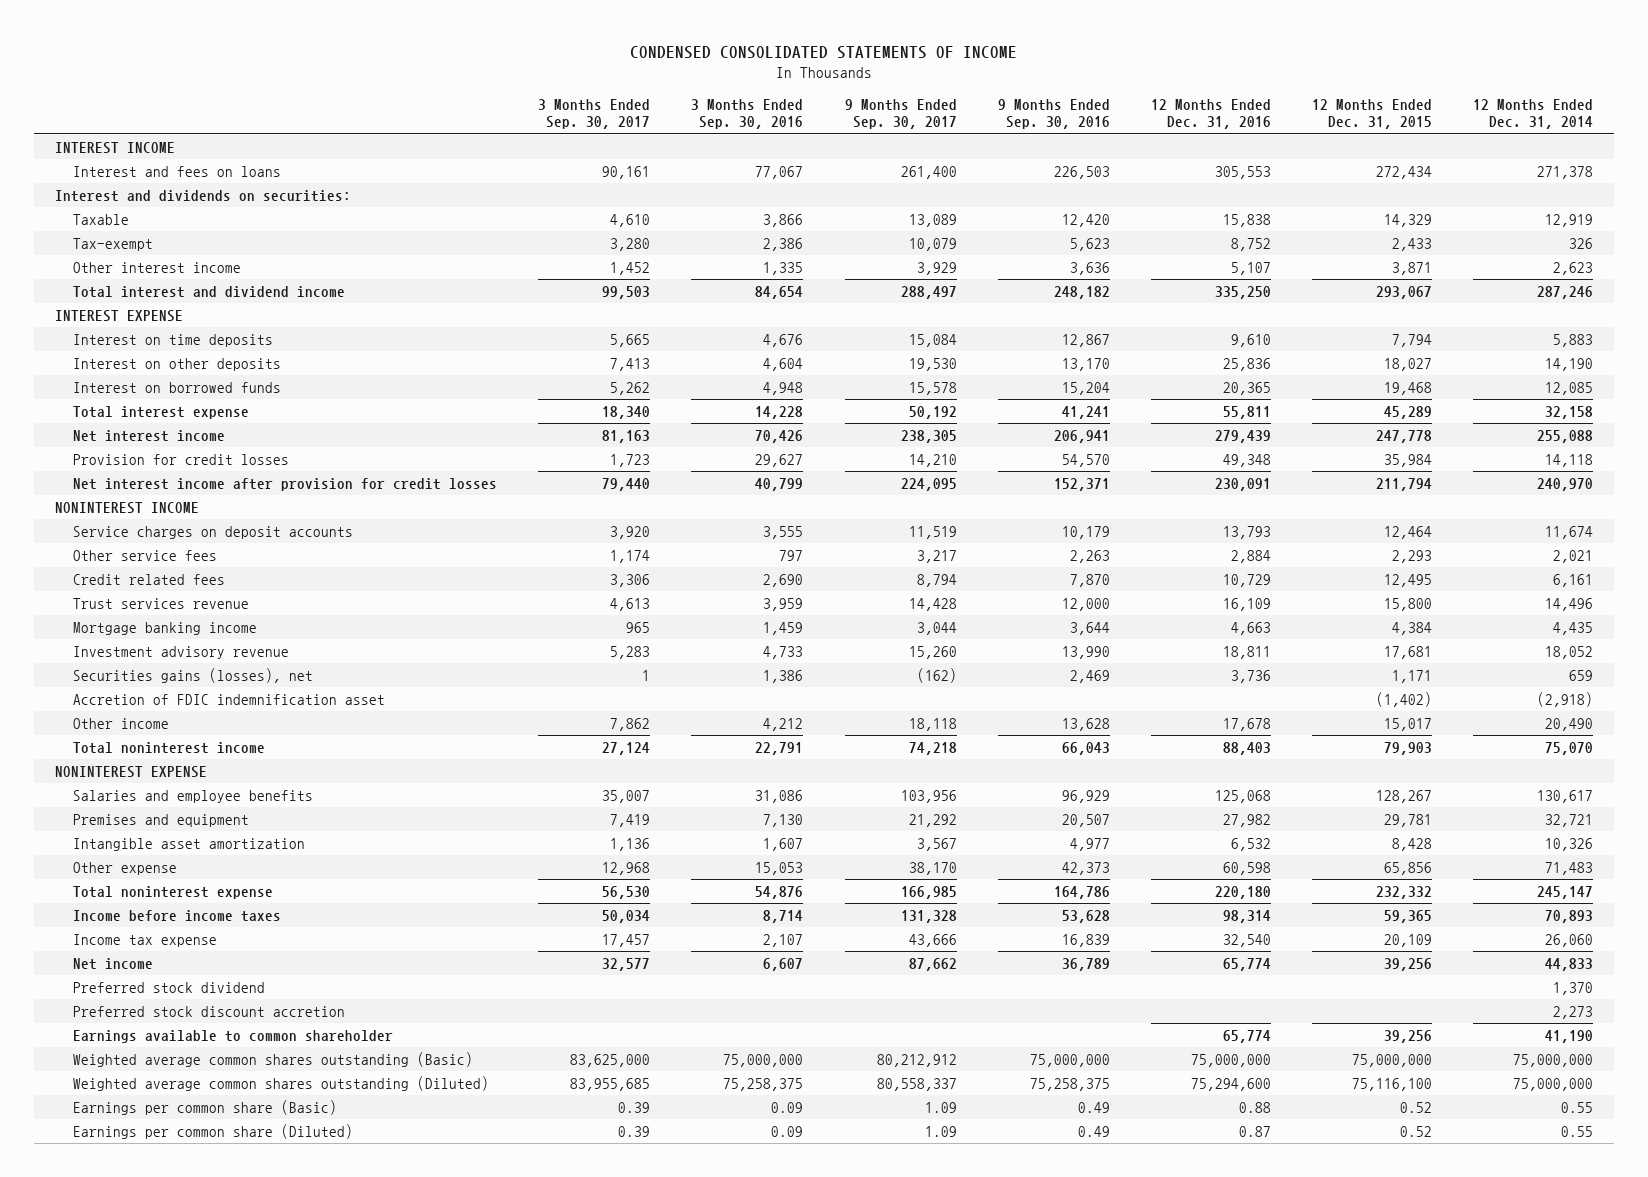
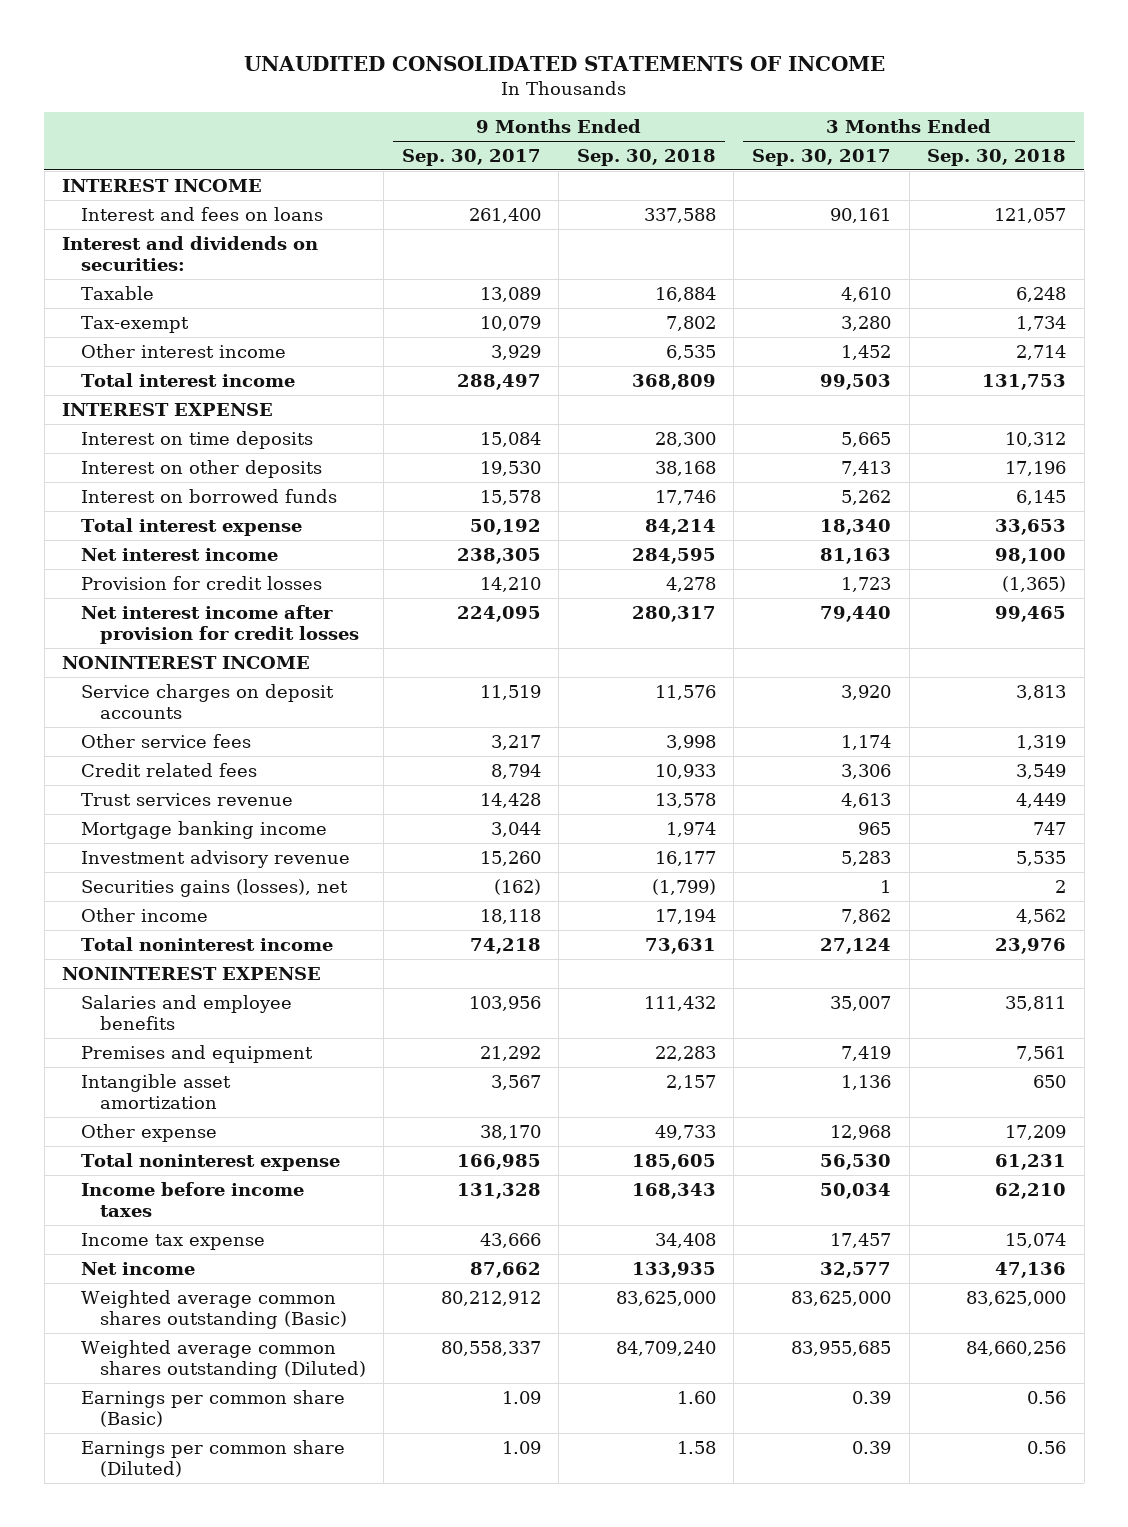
- CONDENSED CONSOLIDATED STATEMENTS OF INCOME
+ UNAUDITED CONSOLIDATED STATEMENTS OF INCOME
- | 3 Months Ended Sep. 30, 2017 | 3 Months Ended Sep. 30, 2016 | 9 Months Ended Sep. 30, 2017 | 9 Months Ended Sep. 30, 2016 | 12 Months Ended Dec. 31, 2016 | 12 Months Ended Dec. 31, 2015 | 12 Months Ended Dec. 31, 2014
+ | 9 Months Ended Sep. 30, 2017 | 9 Months Ended Sep. 30, 2018 | 3 Months Ended Sep. 30, 2017 | 3 Months Ended Sep. 30, 2018
- Total interest and dividend income | 99,503 | 84,654 | 288,497 | 248,182 | 335,250 | 293,067 | 287,246
+ Total interest income | 288,497 | 368,809 | 99,503 | 131,753
- Accretion of FDIC indemnification asset | | | | | | (1,402) | (2,918)
- Preferred stock dividend | | | | | | | 1,370
- Preferred stock discount accretion | | | | | | | 2,273
- Earnings available to common shareholder | | | | | 65,774 | 39,256 | 41,190

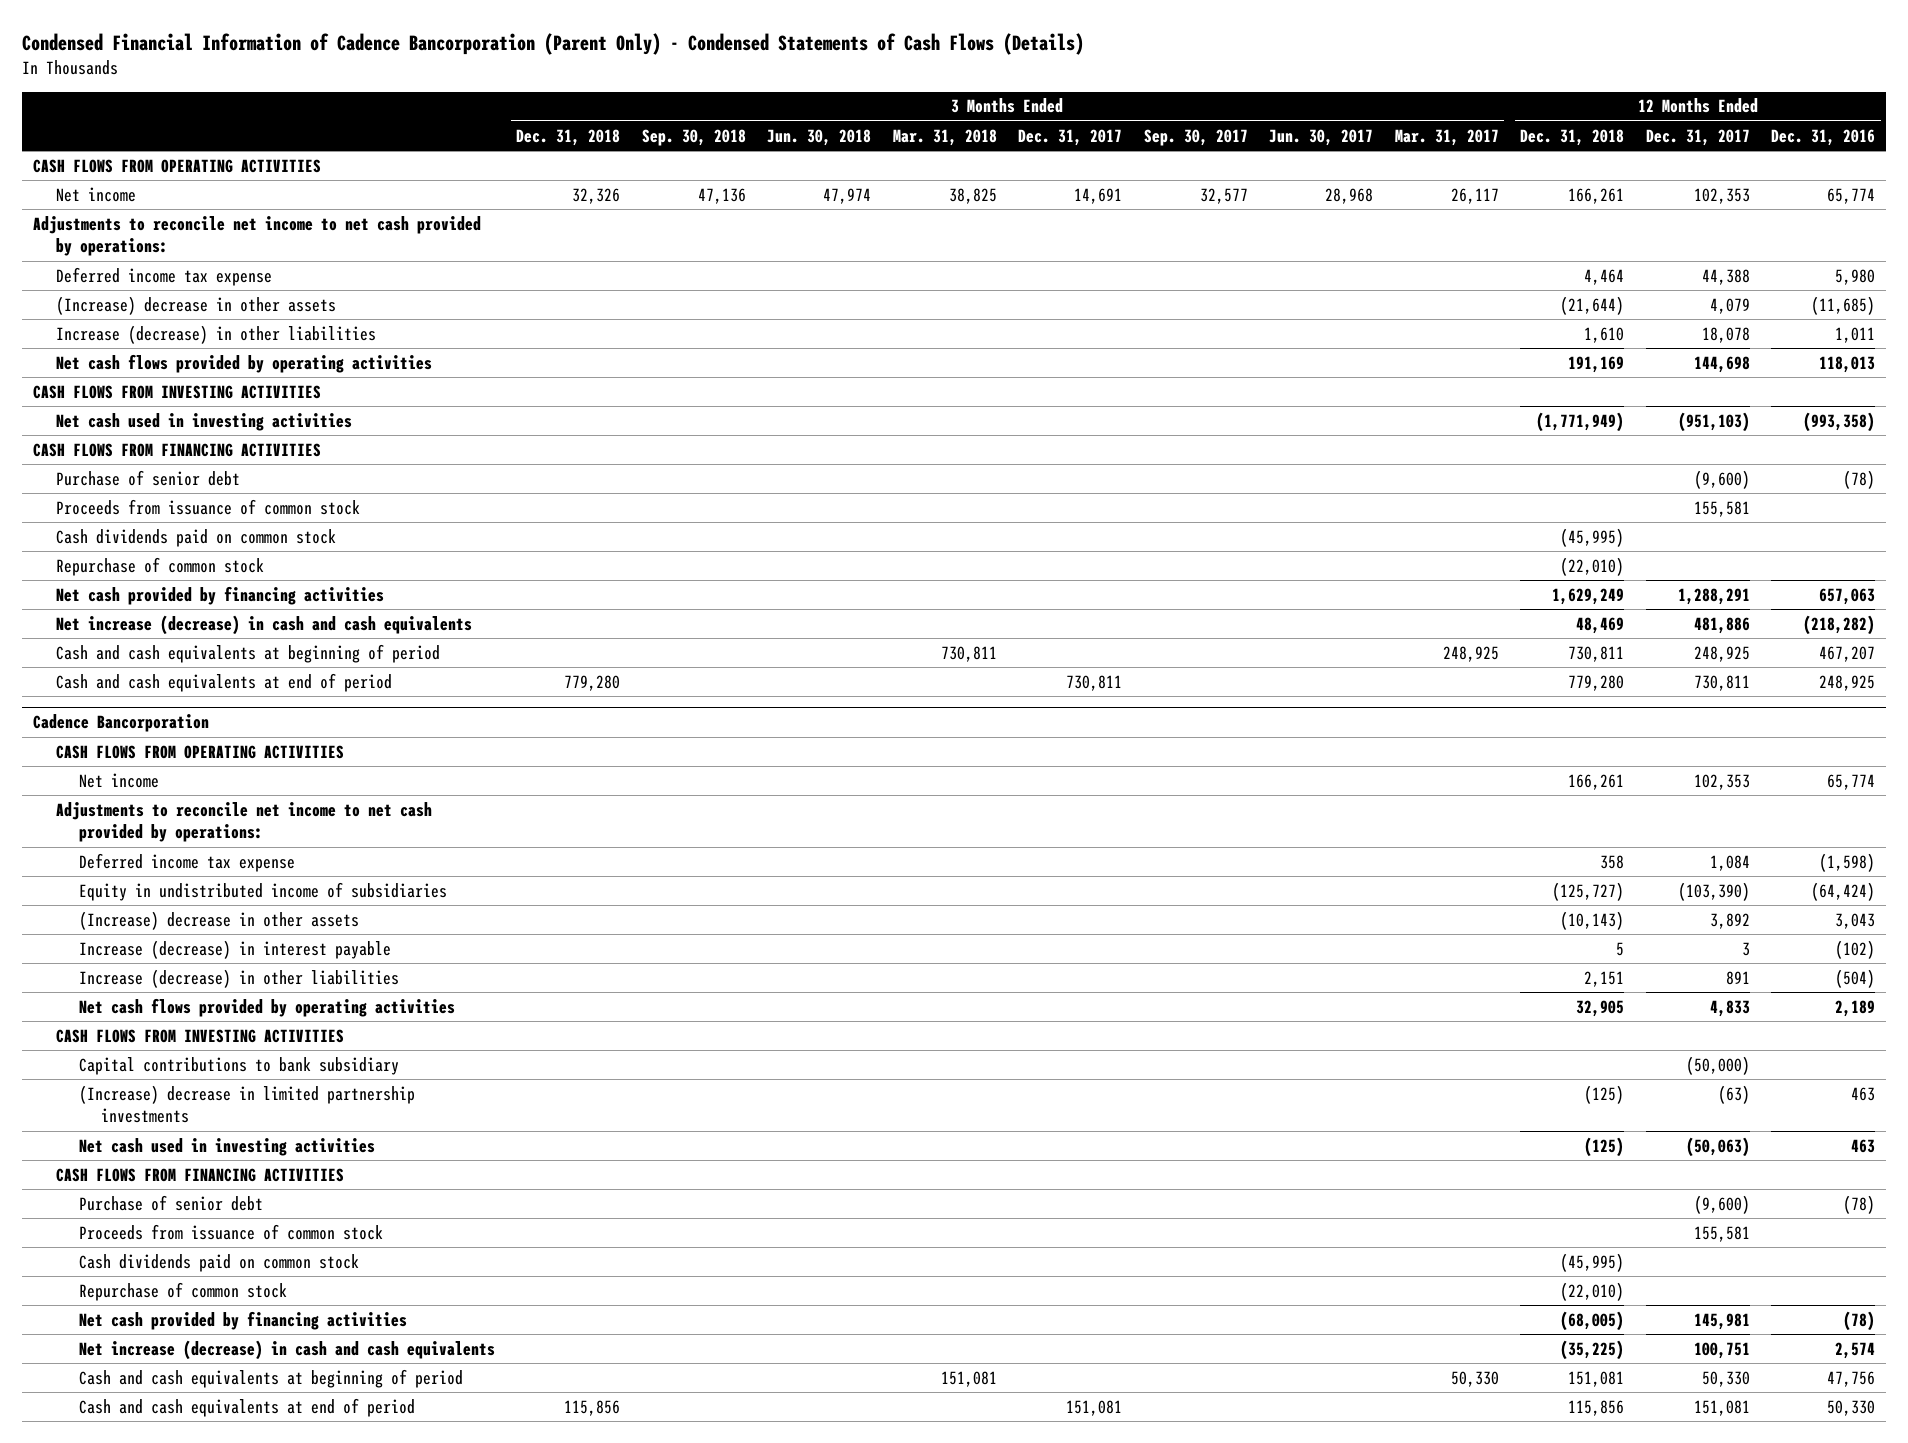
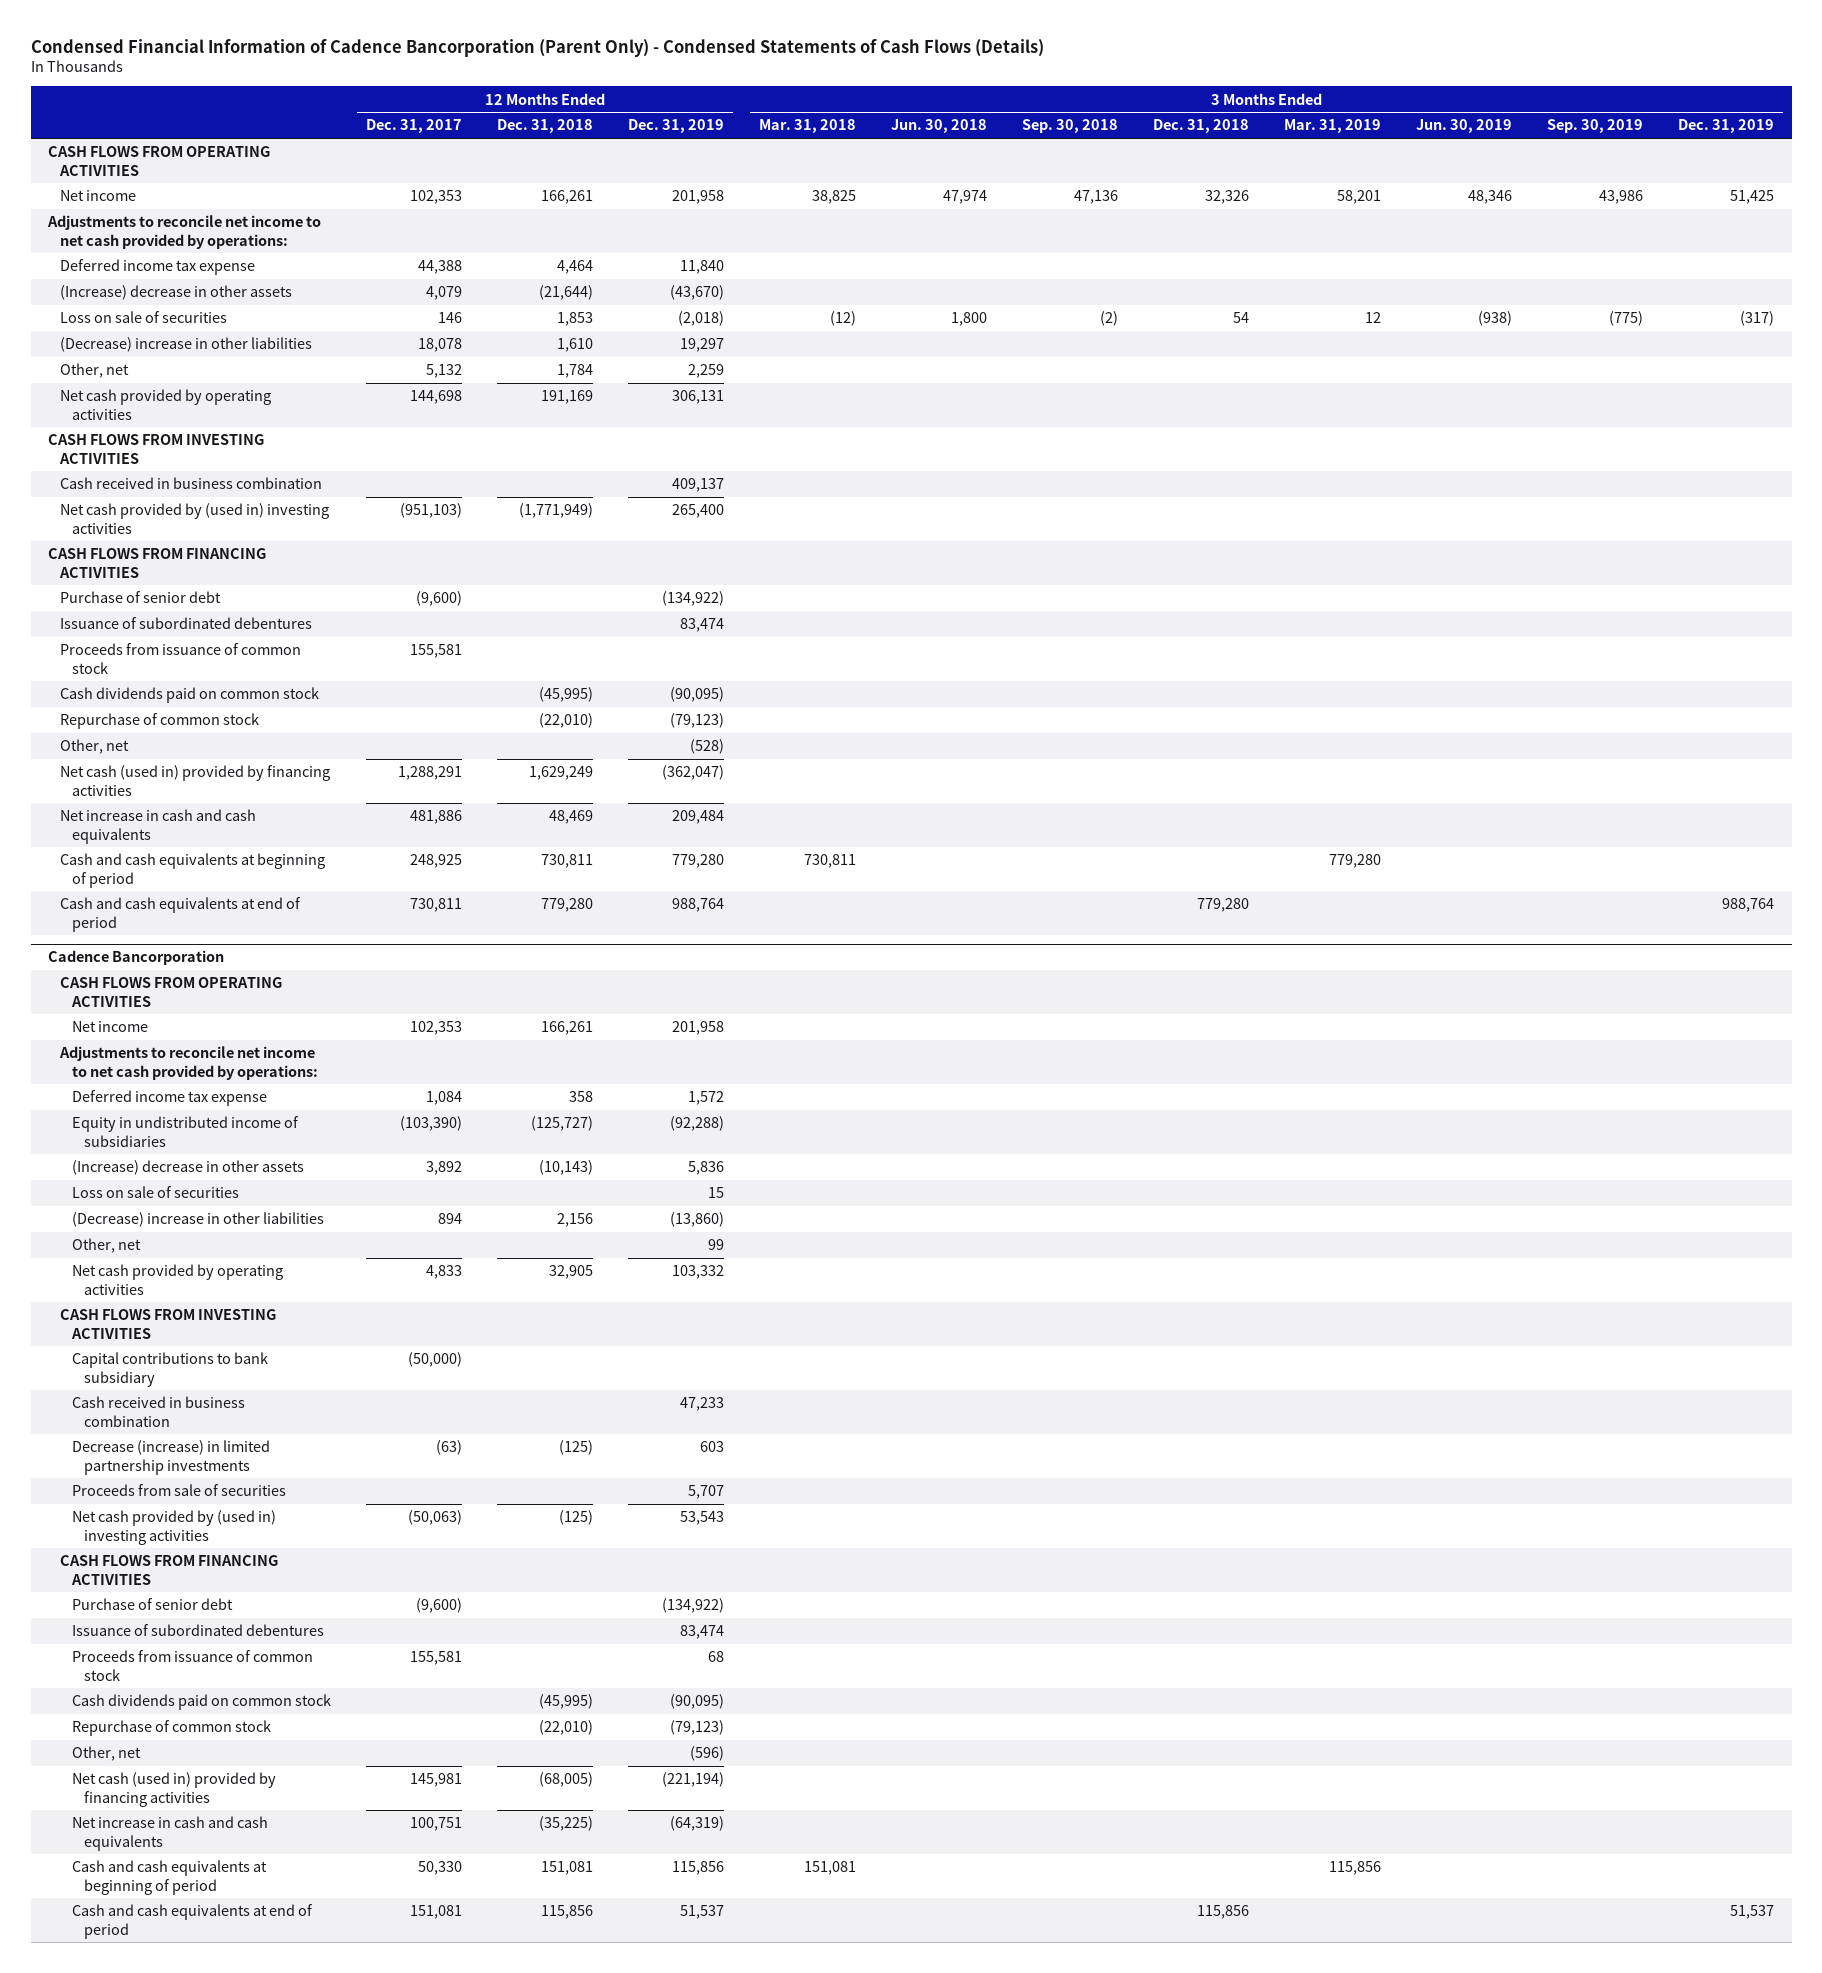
- | 3 Months Ended Dec. 31, 2018 | 3 Months Ended Sep. 30, 2018 | 3 Months Ended Jun. 30, 2018 | 3 Months Ended Mar. 31, 2018 | 3 Months Ended Dec. 31, 2017 | 3 Months Ended Sep. 30, 2017 | 3 Months Ended Jun. 30, 2017 | 3 Months Ended Mar. 31, 2017 | 12 Months Ended Dec. 31, 2018 | 12 Months Ended Dec. 31, 2017 | 12 Months Ended Dec. 31, 2016
+ | 12 Months Ended Dec. 31, 2017 | 12 Months Ended Dec. 31, 2018 | 12 Months Ended Dec. 31, 2019 | 3 Months Ended Mar. 31, 2018 | 3 Months Ended Jun. 30, 2018 | 3 Months Ended Sep. 30, 2018 | 3 Months Ended Dec. 31, 2018 | 3 Months Ended Mar. 31, 2019 | 3 Months Ended Jun. 30, 2019 | 3 Months Ended Sep. 30, 2019 | 3 Months Ended Dec. 31, 2019
- Increase (decrease) in other liabilities | | | | | | | | | 1,610 | 18,078 | 1,011
- Net cash flows provided by operating activities | | | | | | | | | 191,169 | 144,698 | 118,013
+ Loss on sale of securities | 146 | 1,853 | (2,018) | (12) | 1,800 | (2) | 54 | 12 | (938) | (775) | (317)
+ (Decrease) increase in other liabilities | 18,078 | 1,610 | 19,297 | | | | | | | |
+ Other, net | 5,132 | 1,784 | 2,259 | | | | | | | |
+ Net cash provided by operating activities | 144,698 | 191,169 | 306,131 | | | | | | | |
- Net cash used in investing activities | | | | | | | | | (1,771,949) | (951,103) | (993,358)
+ Cash received in business combination | | | 409,137 | | | | | | | |
+ Net cash provided by (used in) investing activities | (951,103) | (1,771,949) | 265,400 | | | | | | | |
+ Issuance of subordinated debentures | | | 83,474 | | | | | | | |
- Net cash provided by financing activities | | | | | | | | | 1,629,249 | 1,288,291 | 657,063
- Net increase (decrease) in cash and cash equivalents | | | | | | | | | 48,469 | 481,886 | (218,282)
+ Other, net | | | (528) | | | | | | | |
+ Net cash (used in) provided by financing activities | 1,288,291 | 1,629,249 | (362,047) | | | | | | | |
+ Net increase in cash and cash equivalents | 481,886 | 48,469 | 209,484 | | | | | | | |
@ Cadence Bancorporation
- Increase (decrease) in interest payable | | | | | | | | | 5 | 3 | (102)
- Increase (decrease) in other liabilities | | | | | | | | | 2,151 | 891 | (504)
- Net cash flows provided by operating activities | | | | | | | | | 32,905 | 4,833 | 2,189
+ Loss on sale of securities | | | 15 | | | | | | | |
+ (Decrease) increase in other liabilities | 894 | 2,156 | (13,860) | | | | | | | |
+ Other, net | | | 99 | | | | | | | |
+ Net cash provided by operating activities | 4,833 | 32,905 | 103,332 | | | | | | | |
- (Increase) decrease in limited partnership investments | | | | | | | | | (125) | (63) | 463
- Net cash used in investing activities | | | | | | | | | (125) | (50,063) | 463
+ Cash received in business combination | | | 47,233 | | | | | | | |
+ Decrease (increase) in limited partnership investments | (63) | (125) | 603 | | | | | | | |
+ Proceeds from sale of securities | | | 5,707 | | | | | | | |
+ Net cash provided by (used in) investing activities | (50,063) | (125) | 53,543 | | | | | | | |
+ Issuance of subordinated debentures | | | 83,474 | | | | | | | |
- Net cash provided by financing activities | | | | | | | | | (68,005) | 145,981 | (78)
- Net increase (decrease) in cash and cash equivalents | | | | | | | | | (35,225) | 100,751 | 2,574
+ Other, net | | | (596) | | | | | | | |
+ Net cash (used in) provided by financing activities | 145,981 | (68,005) | (221,194) | | | | | | | |
+ Net increase in cash and cash equivalents | 100,751 | (35,225) | (64,319) | | | | | | | |

